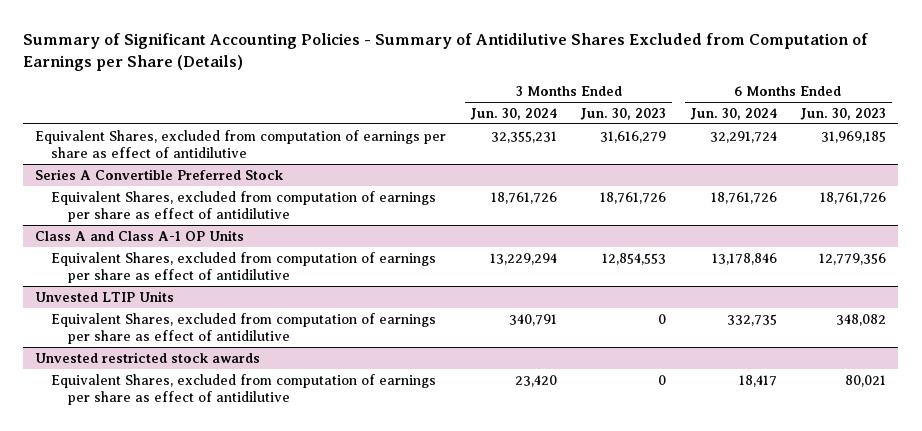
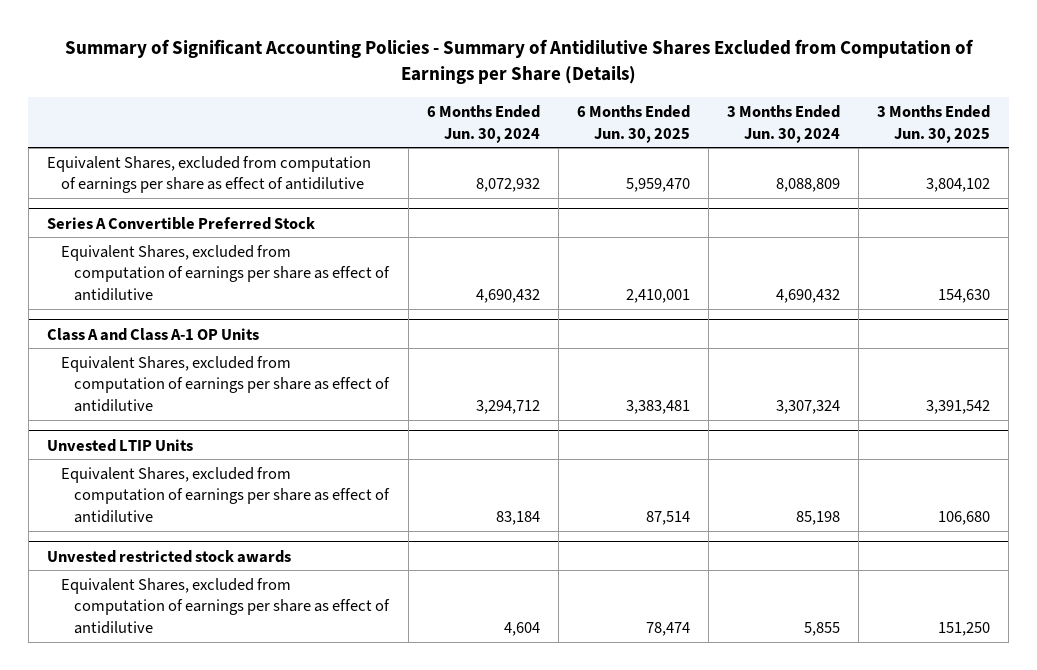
- | 3 Months Ended Jun. 30, 2024 | 3 Months Ended Jun. 30, 2023 | 6 Months Ended Jun. 30, 2024 | 6 Months Ended Jun. 30, 2023
+ | 6 Months Ended Jun. 30, 2024 | 6 Months Ended Jun. 30, 2025 | 3 Months Ended Jun. 30, 2024 | 3 Months Ended Jun. 30, 2025
- Equivalent Shares, excluded from computation of earnings per share as effect of antidilutive | 32,355,231 | 31,616,279 | 32,291,724 | 31,969,185
+ Equivalent Shares, excluded from computation of earnings per share as effect of antidilutive | 8,072,932 | 5,959,470 | 8,088,809 | 3,804,102
@ Series A Convertible Preferred Stock
- Equivalent Shares, excluded from computation of earnings per share as effect of antidilutive | 18,761,726 | 18,761,726 | 18,761,726 | 18,761,726
+ Equivalent Shares, excluded from computation of earnings per share as effect of antidilutive | 4,690,432 | 2,410,001 | 4,690,432 | 154,630
@ Class A and Class A-1 OP Units
- Equivalent Shares, excluded from computation of earnings per share as effect of antidilutive | 13,229,294 | 12,854,553 | 13,178,846 | 12,779,356
+ Equivalent Shares, excluded from computation of earnings per share as effect of antidilutive | 3,294,712 | 3,383,481 | 3,307,324 | 3,391,542
@ Unvested LTIP Units
- Equivalent Shares, excluded from computation of earnings per share as effect of antidilutive | 340,791 | 0 | 332,735 | 348,082
+ Equivalent Shares, excluded from computation of earnings per share as effect of antidilutive | 83,184 | 87,514 | 85,198 | 106,680
@ Unvested restricted stock awards
- Equivalent Shares, excluded from computation of earnings per share as effect of antidilutive | 23,420 | 0 | 18,417 | 80,021
+ Equivalent Shares, excluded from computation of earnings per share as effect of antidilutive | 4,604 | 78,474 | 5,855 | 151,250

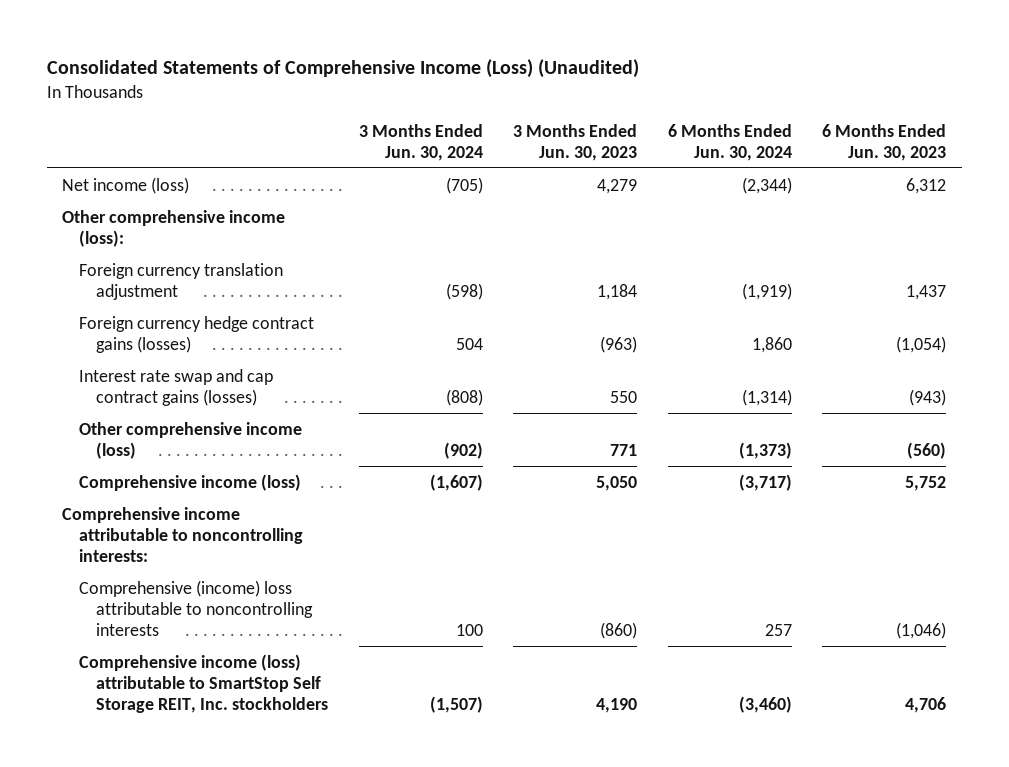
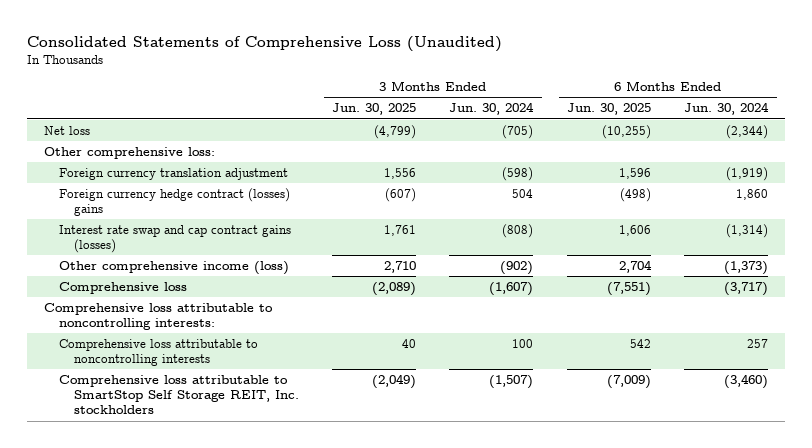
- Consolidated Statements of Comprehensive Income (Loss) (Unaudited)
+ Consolidated Statements of Comprehensive Loss (Unaudited)
- | 3 Months Ended Jun. 30, 2024 | 3 Months Ended Jun. 30, 2023 | 6 Months Ended Jun. 30, 2024 | 6 Months Ended Jun. 30, 2023
+ | 3 Months Ended Jun. 30, 2025 | 3 Months Ended Jun. 30, 2024 | 6 Months Ended Jun. 30, 2025 | 6 Months Ended Jun. 30, 2024
- Net income (loss) | (705) | 4,279 | (2,344) | 6,312
- Other comprehensive income (loss):
+ Net loss | (4,799) | (705) | (10,255) | (2,344)
+ Other comprehensive loss:
- Foreign currency hedge contract gains (losses) | 504 | (963) | 1,860 | (1,054)
+ Foreign currency hedge contract (losses) gains | (607) | 504 | (498) | 1,860
- Comprehensive income (loss) | (1,607) | 5,050 | (3,717) | 5,752
- Comprehensive income attributable to noncontrolling interests:
- Comprehensive (income) loss attributable to noncontrolling interests | 100 | (860) | 257 | (1,046)
- Comprehensive income (loss) attributable to SmartStop Self Storage REIT, Inc. stockholders | (1,507) | 4,190 | (3,460) | 4,706
+ Comprehensive loss | (2,089) | (1,607) | (7,551) | (3,717)
+ Comprehensive loss attributable to noncontrolling interests:
+ Comprehensive loss attributable to noncontrolling interests | 40 | 100 | 542 | 257
+ Comprehensive loss attributable to SmartStop Self Storage REIT, Inc. stockholders | (2,049) | (1,507) | (7,009) | (3,460)

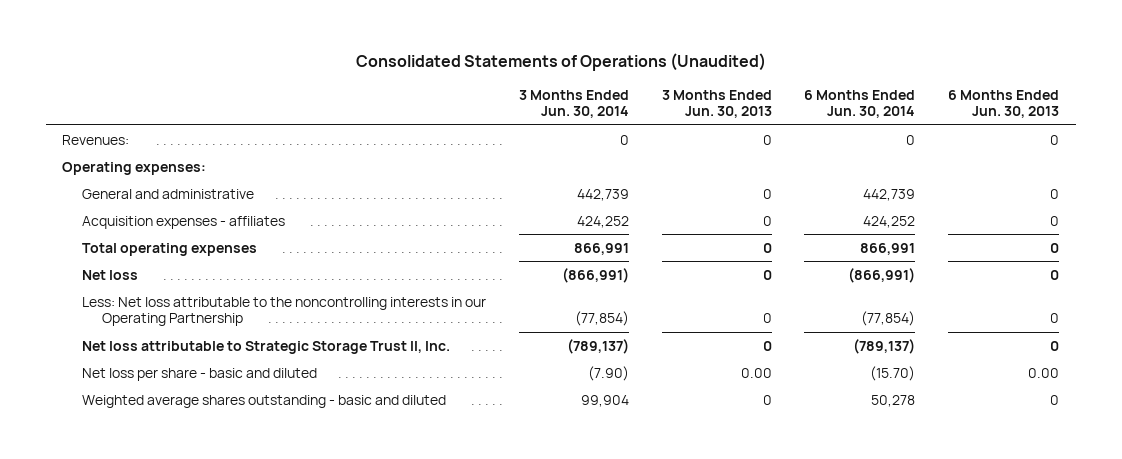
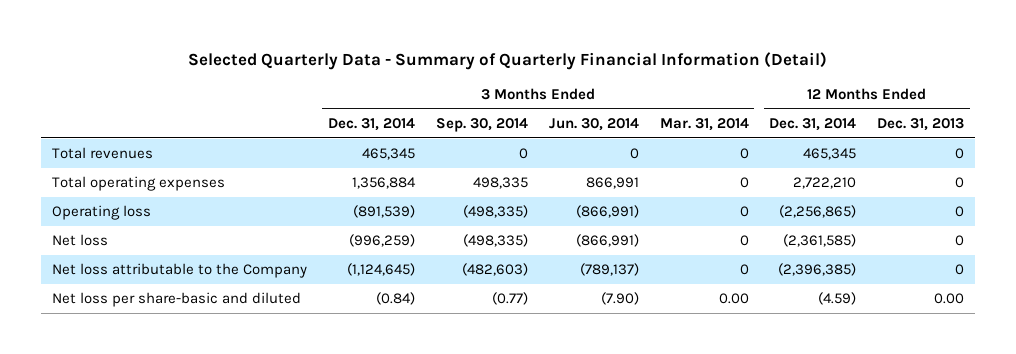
- Consolidated Statements of Operations (Unaudited)
+ Selected Quarterly Data - Summary of Quarterly Financial Information (Detail)
- | 3 Months Ended Jun. 30, 2014 | 3 Months Ended Jun. 30, 2013 | 6 Months Ended Jun. 30, 2014 | 6 Months Ended Jun. 30, 2013
+ | 3 Months Ended Dec. 31, 2014 | 3 Months Ended Sep. 30, 2014 | 3 Months Ended Jun. 30, 2014 | 3 Months Ended Mar. 31, 2014 | 12 Months Ended Dec. 31, 2014 | 12 Months Ended Dec. 31, 2013
- Revenues: | 0 | 0 | 0 | 0
- Operating expenses:
- General and administrative | 442,739 | 0 | 442,739 | 0
- Acquisition expenses - affiliates | 424,252 | 0 | 424,252 | 0
+ Total revenues | 465,345 | 0 | 0 | 0 | 465,345 | 0
+ Operating loss | (891,539) | (498,335) | (866,991) | 0 | (2,256,865) | 0
- Less: Net loss attributable to the noncontrolling interests in our Operating Partnership | (77,854) | 0 | (77,854) | 0
- Net loss attributable to Strategic Storage Trust II, Inc. | (789,137) | 0 | (789,137) | 0
- Net loss per share - basic and diluted | (7.90) | 0.00 | (15.70) | 0.00
- Weighted average shares outstanding - basic and diluted | 99,904 | 0 | 50,278 | 0
+ Net loss attributable to the Company | (1,124,645) | (482,603) | (789,137) | 0 | (2,396,385) | 0
+ Net loss per share-basic and diluted | (0.84) | (0.77) | (7.90) | 0.00 | (4.59) | 0.00

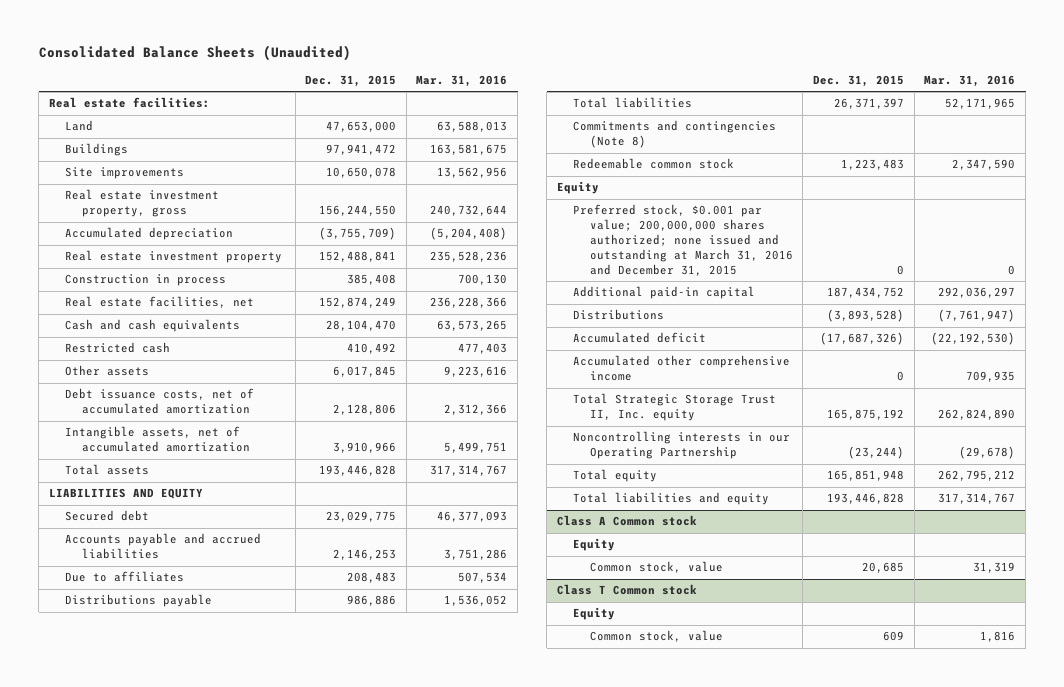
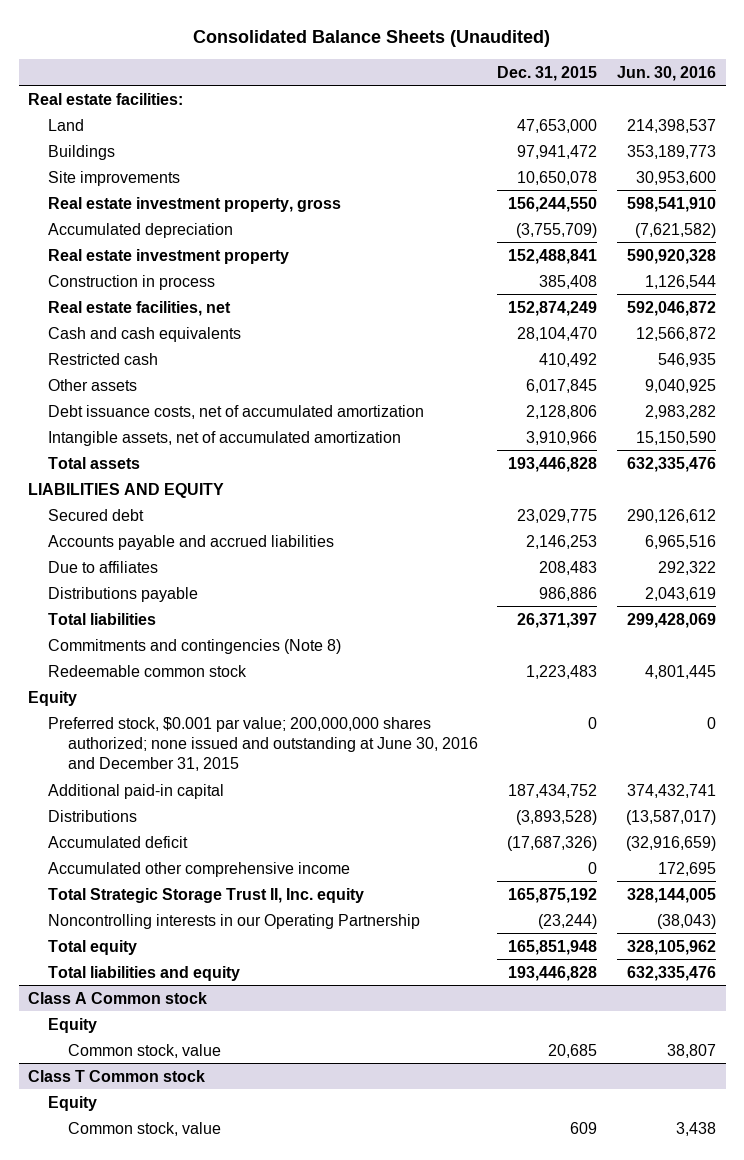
- | Dec. 31, 2015 | Mar. 31, 2016
+ | Dec. 31, 2015 | Jun. 30, 2016
- Preferred stock, $0.001 par value; 200,000,000 shares authorized; none issued and outstanding at March 31, 2016 and December 31, 2015 | 0 | 0
+ Preferred stock, $0.001 par value; 200,000,000 shares authorized; none issued and outstanding at June 30, 2016 and December 31, 2015 | 0 | 0

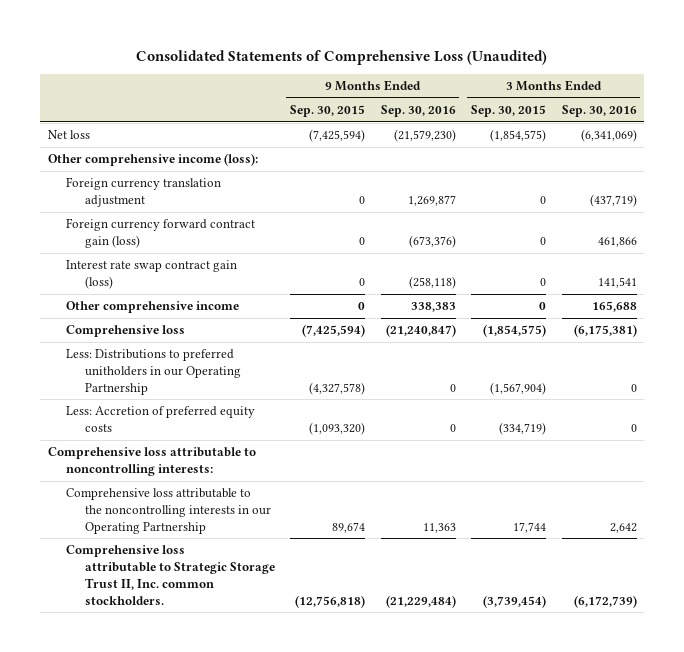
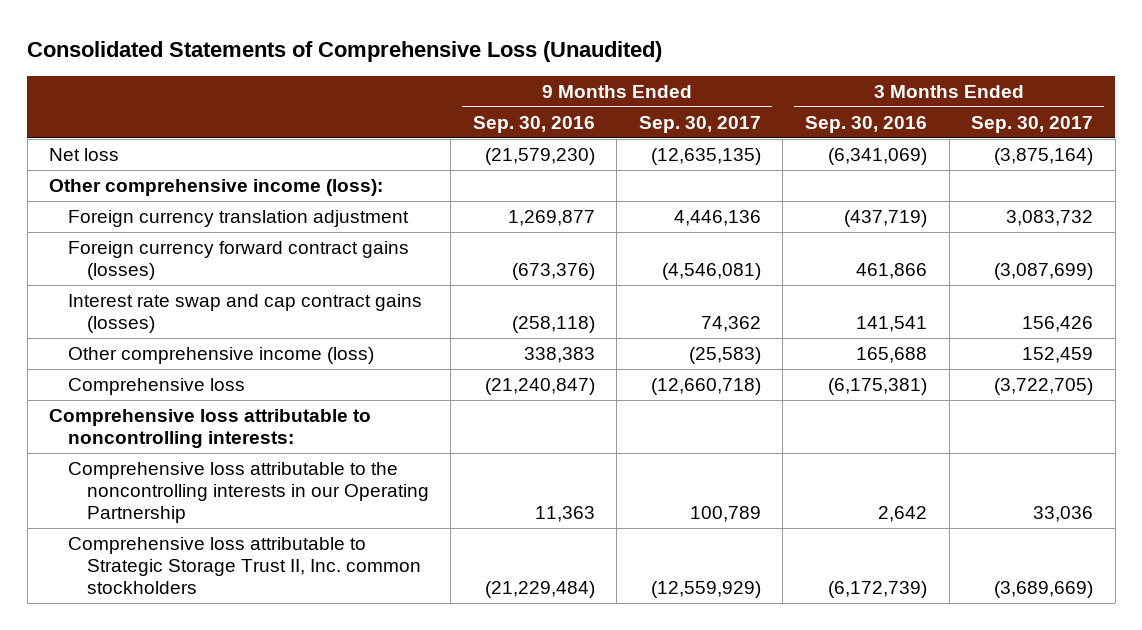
- | 9 Months Ended Sep. 30, 2015 | 9 Months Ended Sep. 30, 2016 | 3 Months Ended Sep. 30, 2015 | 3 Months Ended Sep. 30, 2016
+ | 9 Months Ended Sep. 30, 2016 | 9 Months Ended Sep. 30, 2017 | 3 Months Ended Sep. 30, 2016 | 3 Months Ended Sep. 30, 2017
- Foreign currency forward contract gain (loss) | 0 | (673,376) | 0 | 461,866
- Interest rate swap contract gain (loss) | 0 | (258,118) | 0 | 141,541
- Other comprehensive income | 0 | 338,383 | 0 | 165,688
+ Foreign currency forward contract gains (losses) | (673,376) | (4,546,081) | 461,866 | (3,087,699)
+ Interest rate swap and cap contract gains (losses) | (258,118) | 74,362 | 141,541 | 156,426
+ Other comprehensive income (loss) | 338,383 | (25,583) | 165,688 | 152,459
- Less: Distributions to preferred unitholders in our Operating Partnership | (4,327,578) | 0 | (1,567,904) | 0
- Less: Accretion of preferred equity costs | (1,093,320) | 0 | (334,719) | 0
- Comprehensive loss attributable to Strategic Storage Trust II, Inc. common stockholders. | (12,756,818) | (21,229,484) | (3,739,454) | (6,172,739)
+ Comprehensive loss attributable to Strategic Storage Trust II, Inc. common stockholders | (21,229,484) | (12,559,929) | (6,172,739) | (3,689,669)

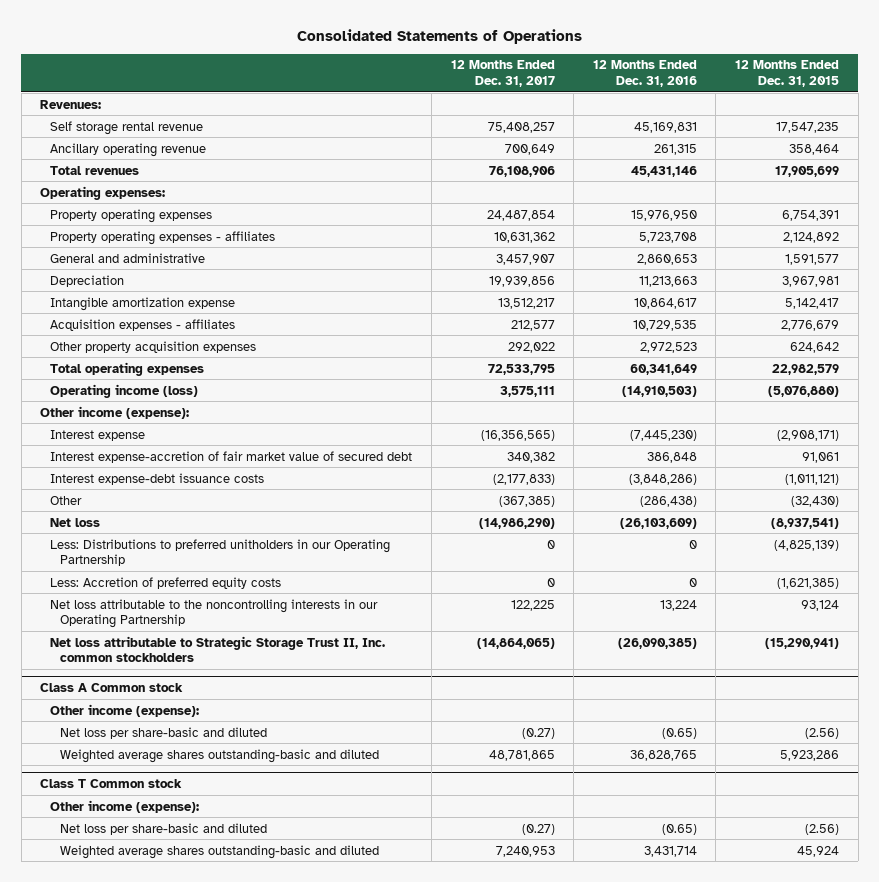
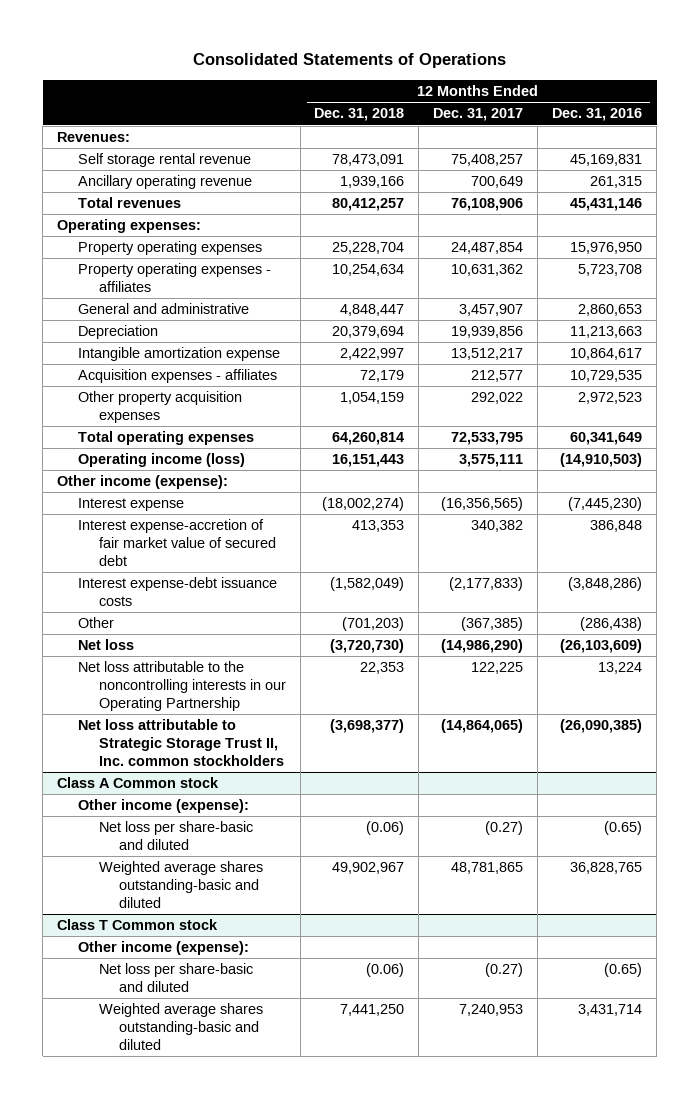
- | 12 Months Ended Dec. 31, 2017 | 12 Months Ended Dec. 31, 2016 | 12 Months Ended Dec. 31, 2015
+ | 12 Months Ended Dec. 31, 2018 | 12 Months Ended Dec. 31, 2017 | 12 Months Ended Dec. 31, 2016
- Less: Distributions to preferred unitholders in our Operating Partnership | 0 | 0 | (4,825,139)
- Less: Accretion of preferred equity costs | 0 | 0 | (1,621,385)

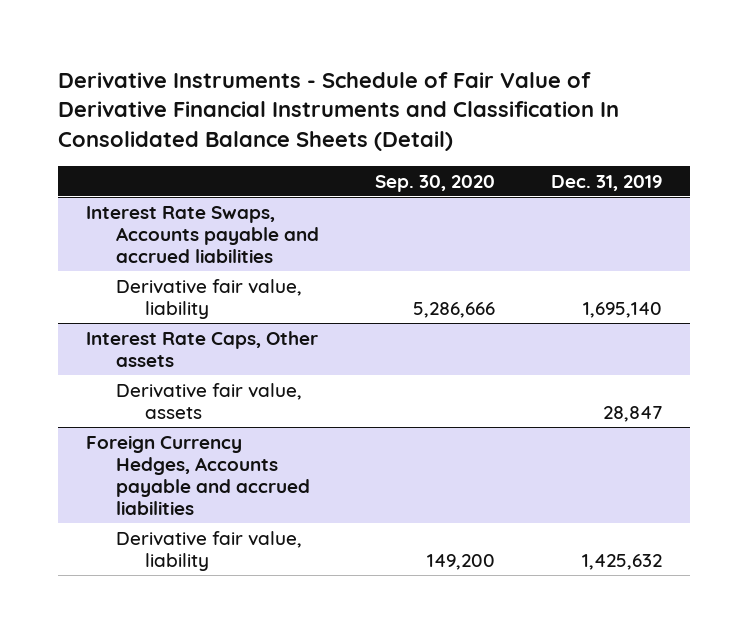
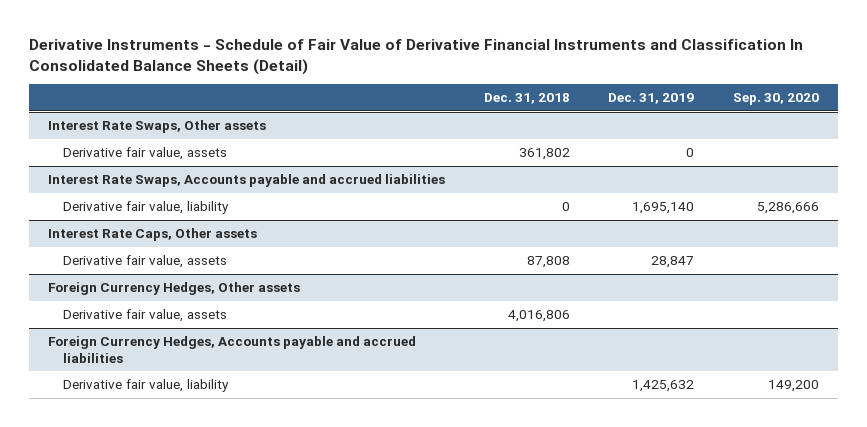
- | Sep. 30, 2020 | Dec. 31, 2019
+ | Dec. 31, 2018 | Dec. 31, 2019 | Sep. 30, 2020
+ Interest Rate Swaps, Other assets
+ Derivative fair value, assets | 361,802 | 0 |
+ Foreign Currency Hedges, Other assets
+ Derivative fair value, assets | 4,016,806 | |

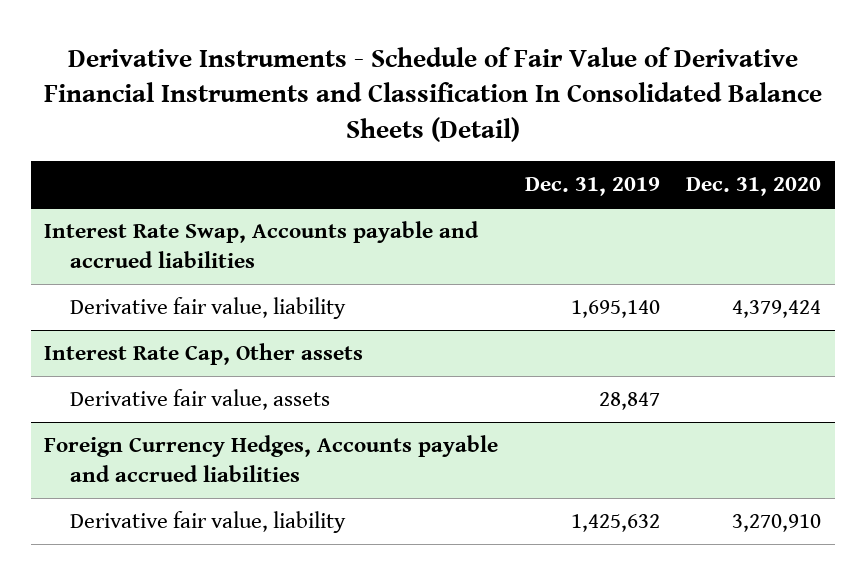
- | Dec. 31, 2018 | Dec. 31, 2019 | Sep. 30, 2020
+ | Dec. 31, 2019 | Dec. 31, 2020
- Interest Rate Swaps, Other assets
- Derivative fair value, assets | 361,802 | 0 |
- Interest Rate Swaps, Accounts payable and accrued liabilities
+ Interest Rate Swap, Accounts payable and accrued liabilities
- Interest Rate Caps, Other assets
+ Interest Rate Cap, Other assets
- Foreign Currency Hedges, Other assets
- Derivative fair value, assets | 4,016,806 | |

